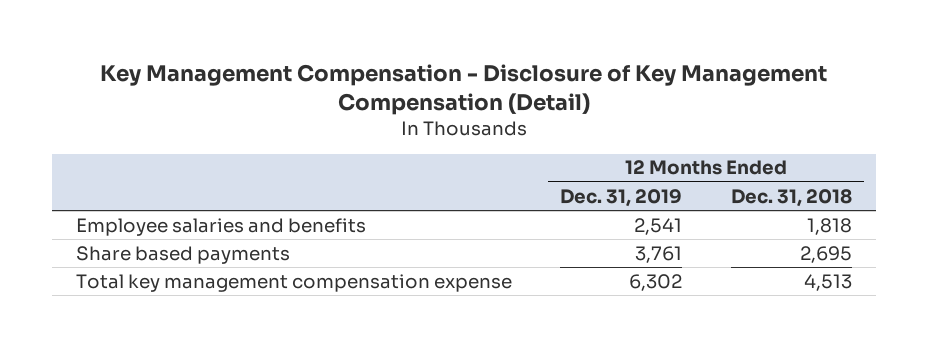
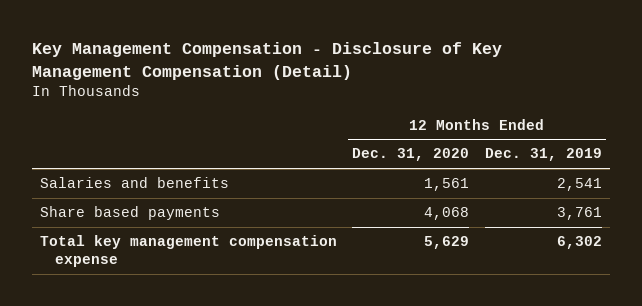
- | 12 Months Ended Dec. 31, 2019 | 12 Months Ended Dec. 31, 2018
+ | 12 Months Ended Dec. 31, 2020 | 12 Months Ended Dec. 31, 2019
- Employee salaries and benefits | 2,541 | 1,818
+ Salaries and benefits | 1,561 | 2,541

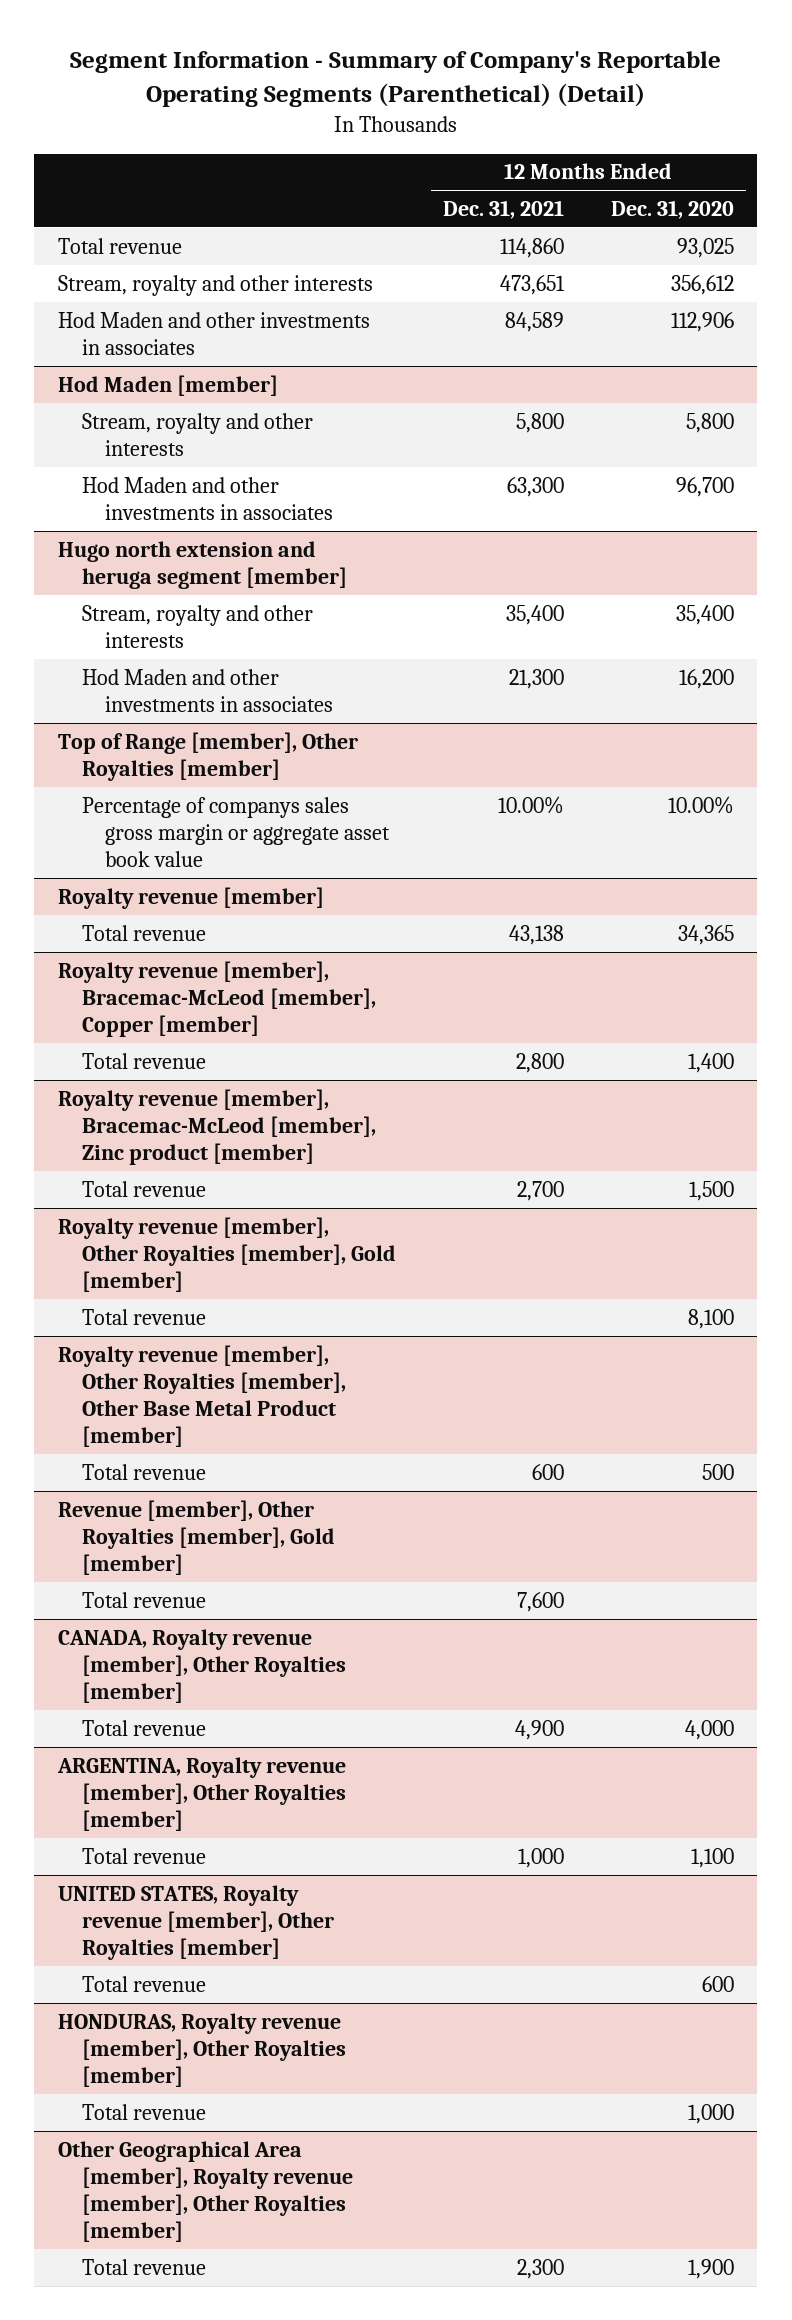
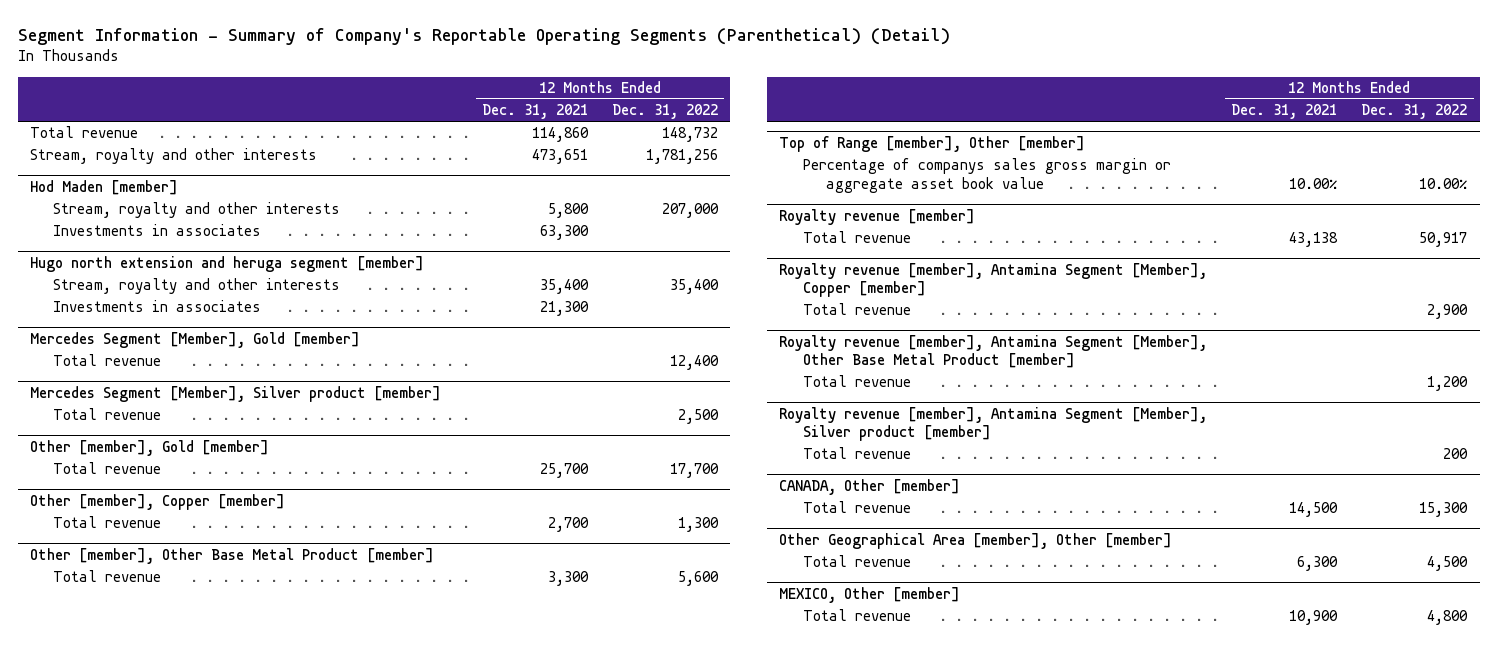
- | 12 Months Ended Dec. 31, 2021 | 12 Months Ended Dec. 31, 2020
+ | 12 Months Ended Dec. 31, 2021 | 12 Months Ended Dec. 31, 2022
- Hod Maden and other investments in associates | 84,589 | 112,906
@ Hod Maden [member]
- Hod Maden and other investments in associates | 63,300 | 96,700
+ Investments in associates | 63,300 |
@ Hugo north extension and heruga segment [member]
- Hod Maden and other investments in associates | 21,300 | 16,200
- Top of Range [member], Other Royalties [member]
@ Hugo north extension and heruga segment [member]
+ Investments in associates | 21,300 |
+ Mercedes Segment [Member], Gold [member]
+ Total revenue | | 12,400
+ Mercedes Segment [Member], Silver product [member]
+ Total revenue | | 2,500
+ Other [member], Gold [member]
+ Total revenue | 25,700 | 17,700
+ Other [member], Copper [member]
+ Total revenue | 2,700 | 1,300
+ Other [member], Other Base Metal Product [member]
+ Total revenue | 3,300 | 5,600
+ Top of Range [member], Other [member]
- Royalty revenue [member], Bracemac-McLeod [member], Copper [member]
- Total revenue | 2,800 | 1,400
- Royalty revenue [member], Bracemac-McLeod [member], Zinc product [member]
- Total revenue | 2,700 | 1,500
- Royalty revenue [member], Other Royalties [member], Gold [member]
+ Royalty revenue [member], Antamina Segment [Member], Copper [member]
- Royalty revenue [member], Other Royalties [member], Other Base Metal Product [member]
- Total revenue | 600 | 500
- Revenue [member], Other Royalties [member], Gold [member]
- Total revenue | 7,600 |
- CANADA, Royalty revenue [member], Other Royalties [member]
- Total revenue | 4,900 | 4,000
- ARGENTINA, Royalty revenue [member], Other Royalties [member]
- Total revenue | 1,000 | 1,100
- UNITED STATES, Royalty revenue [member], Other Royalties [member]
+ Royalty revenue [member], Antamina Segment [Member], Other Base Metal Product [member]
- HONDURAS, Royalty revenue [member], Other Royalties [member]
+ Royalty revenue [member], Antamina Segment [Member], Silver product [member]
- Other Geographical Area [member], Royalty revenue [member], Other Royalties [member]
- Total revenue | 2,300 | 1,900
+ CANADA, Other [member]
+ Total revenue | 14,500 | 15,300
+ Other Geographical Area [member], Other [member]
+ Total revenue | 6,300 | 4,500
+ MEXICO, Other [member]
+ Total revenue | 10,900 | 4,800

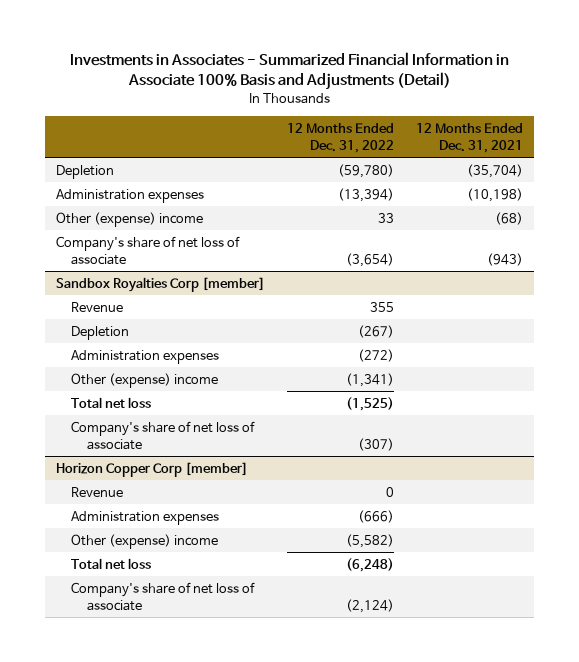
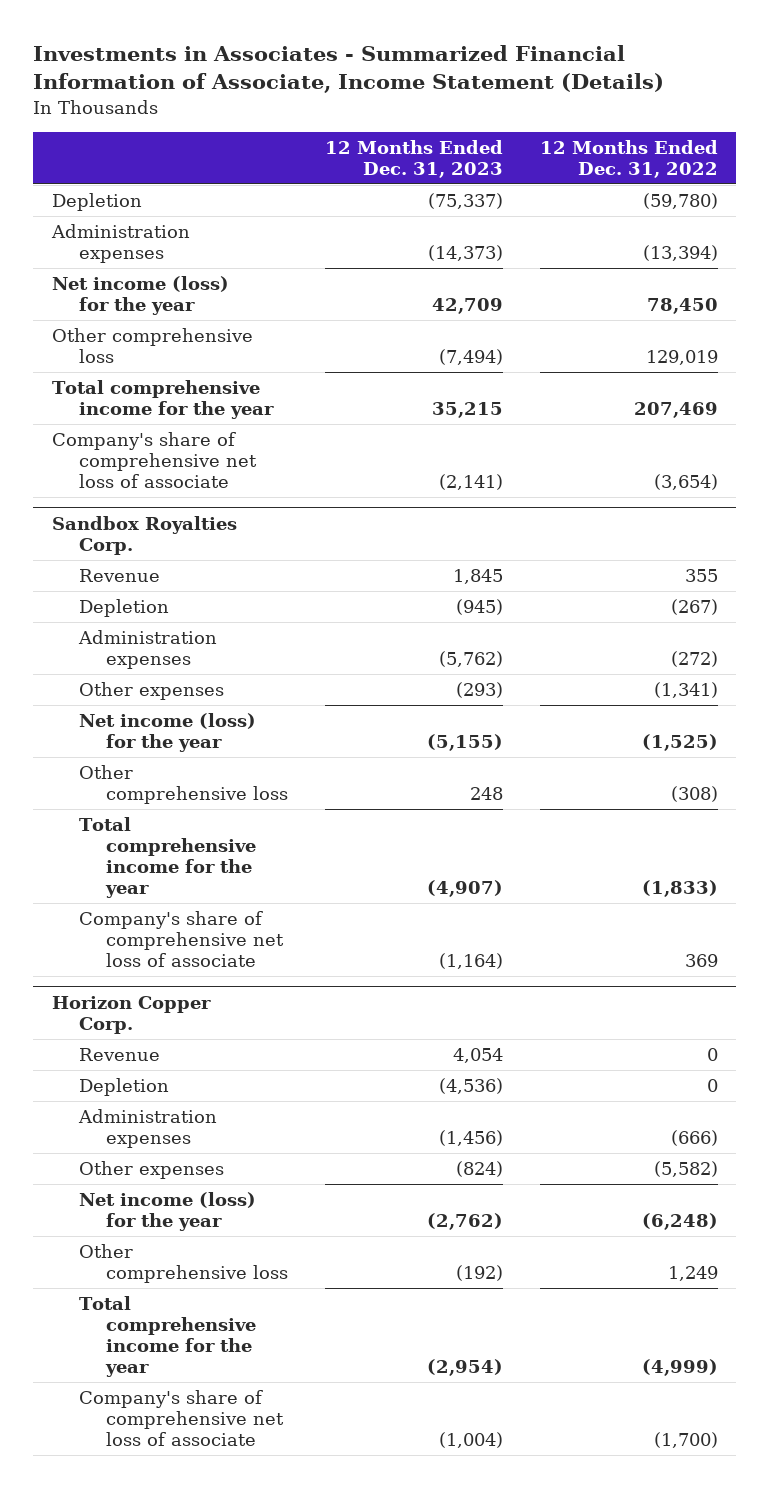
- Investments in Associates - Summarized Financial Information in Associate 100% Basis and Adjustments (Detail)
+ Investments in Associates - Summarized Financial Information of Associate, Income Statement (Details)
- | 12 Months Ended Dec. 31, 2022 | 12 Months Ended Dec. 31, 2021
+ | 12 Months Ended Dec. 31, 2023 | 12 Months Ended Dec. 31, 2022
- Other (expense) income | 33 | (68)
- Company's share of net loss of associate | (3,654) | (943)
- Sandbox Royalties Corp [member]
+ Net income (loss) for the year | 42,709 | 78,450
+ Other comprehensive loss | (7,494) | 129,019
+ Total comprehensive income for the year | 35,215 | 207,469
+ Company's share of comprehensive net loss of associate | (2,141) | (3,654)
+ Sandbox Royalties Corp.
- Other (expense) income | (1,341) |
- Total net loss | (1,525) |
- Company's share of net loss of associate | (307) |
- Horizon Copper Corp [member]
+ Other expenses | (293) | (1,341)
+ Net income (loss) for the year | (5,155) | (1,525)
+ Other comprehensive loss | 248 | (308)
+ Total comprehensive income for the year | (4,907) | (1,833)
+ Company's share of comprehensive net loss of associate | (1,164) | 369
+ Horizon Copper Corp.
+ Depletion | (4,536) | 0
- Other (expense) income | (5,582) |
- Total net loss | (6,248) |
- Company's share of net loss of associate | (2,124) |
+ Other expenses | (824) | (5,582)
+ Net income (loss) for the year | (2,762) | (6,248)
+ Other comprehensive loss | (192) | 1,249
+ Total comprehensive income for the year | (2,954) | (4,999)
+ Company's share of comprehensive net loss of associate | (1,004) | (1,700)

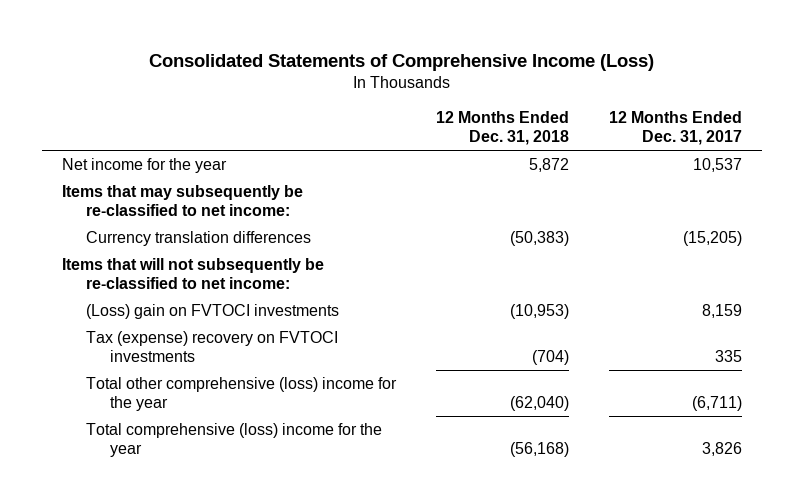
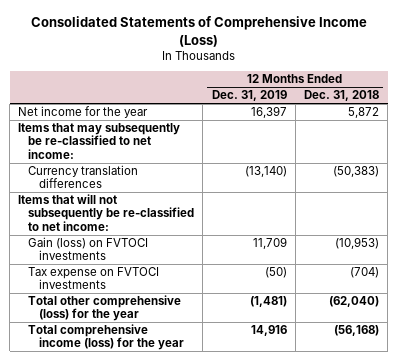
- | 12 Months Ended Dec. 31, 2018 | 12 Months Ended Dec. 31, 2017
+ | 12 Months Ended Dec. 31, 2019 | 12 Months Ended Dec. 31, 2018
- (Loss) gain on FVTOCI investments | (10,953) | 8,159
- Tax (expense) recovery on FVTOCI investments | (704) | 335
- Total other comprehensive (loss) income for the year | (62,040) | (6,711)
- Total comprehensive (loss) income for the year | (56,168) | 3,826
+ Gain (loss) on FVTOCI investments | 11,709 | (10,953)
+ Tax expense on FVTOCI investments | (50) | (704)
+ Total other comprehensive (loss) for the year | (1,481) | (62,040)
+ Total comprehensive income (loss) for the year | 14,916 | (56,168)

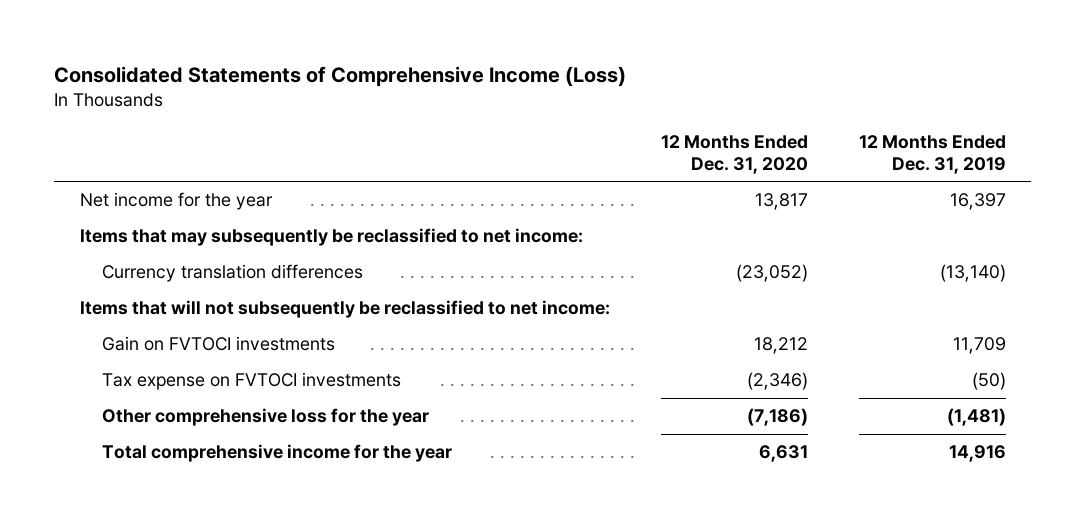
- | 12 Months Ended Dec. 31, 2019 | 12 Months Ended Dec. 31, 2018
+ | 12 Months Ended Dec. 31, 2020 | 12 Months Ended Dec. 31, 2019
- Items that may subsequently be re-classified to net income:
+ Items that may subsequently be reclassified to net income:
- Items that will not subsequently be re-classified to net income:
- Gain (loss) on FVTOCI investments | 11,709 | (10,953)
+ Items that will not subsequently be reclassified to net income:
+ Gain on FVTOCI investments | 18,212 | 11,709
- Total other comprehensive (loss) for the year | (1,481) | (62,040)
- Total comprehensive income (loss) for the year | 14,916 | (56,168)
+ Other comprehensive loss for the year | (7,186) | (1,481)
+ Total comprehensive income for the year | 6,631 | 14,916

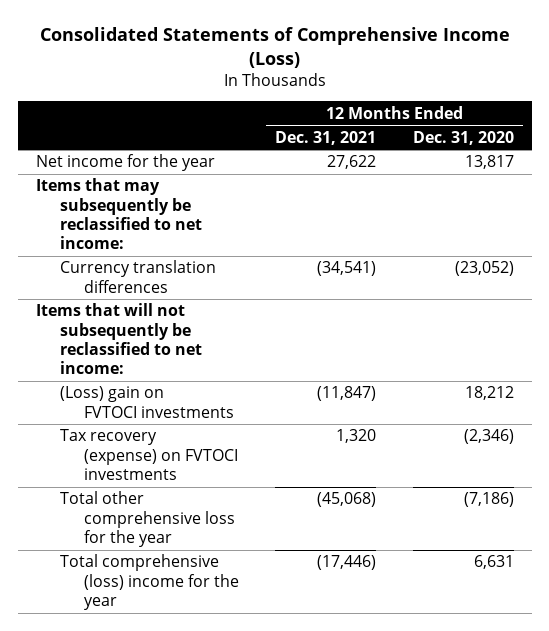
- | 12 Months Ended Dec. 31, 2020 | 12 Months Ended Dec. 31, 2019
+ | 12 Months Ended Dec. 31, 2021 | 12 Months Ended Dec. 31, 2020
- Gain on FVTOCI investments | 18,212 | 11,709
- Tax expense on FVTOCI investments | (2,346) | (50)
- Other comprehensive loss for the year | (7,186) | (1,481)
- Total comprehensive income for the year | 6,631 | 14,916
+ (Loss) gain on FVTOCI investments | (11,847) | 18,212
+ Tax recovery (expense) on FVTOCI investments | 1,320 | (2,346)
+ Total other comprehensive loss for the year | (45,068) | (7,186)
+ Total comprehensive (loss) income for the year | (17,446) | 6,631

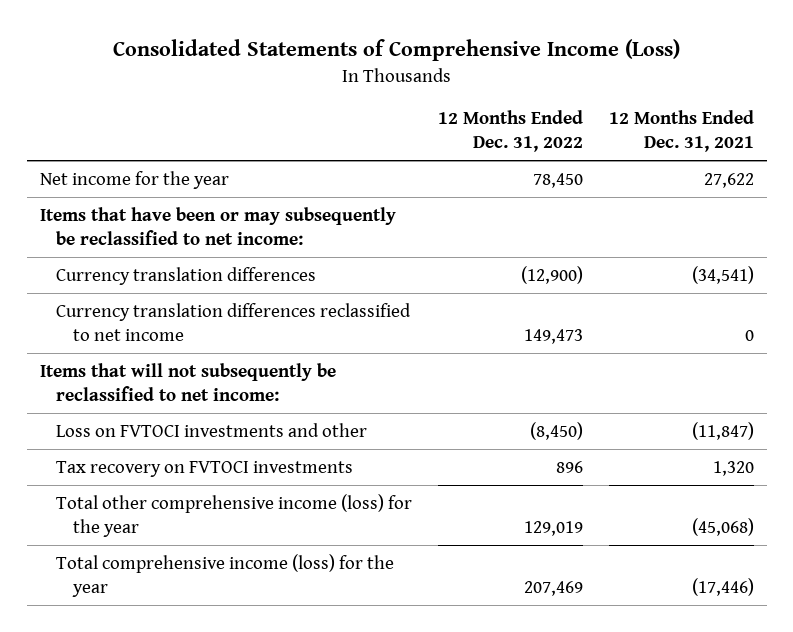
- | 12 Months Ended Dec. 31, 2021 | 12 Months Ended Dec. 31, 2020
+ | 12 Months Ended Dec. 31, 2022 | 12 Months Ended Dec. 31, 2021
- Items that may subsequently be reclassified to net income:
+ Items that have been or may subsequently be reclassified to net income:
+ Currency translation differences reclassified to net income | 149,473 | 0
- (Loss) gain on FVTOCI investments | (11,847) | 18,212
- Tax recovery (expense) on FVTOCI investments | 1,320 | (2,346)
- Total other comprehensive loss for the year | (45,068) | (7,186)
- Total comprehensive (loss) income for the year | (17,446) | 6,631
+ Loss on FVTOCI investments and other | (8,450) | (11,847)
+ Tax recovery on FVTOCI investments | 896 | 1,320
+ Total other comprehensive income (loss) for the year | 129,019 | (45,068)
+ Total comprehensive income (loss) for the year | 207,469 | (17,446)

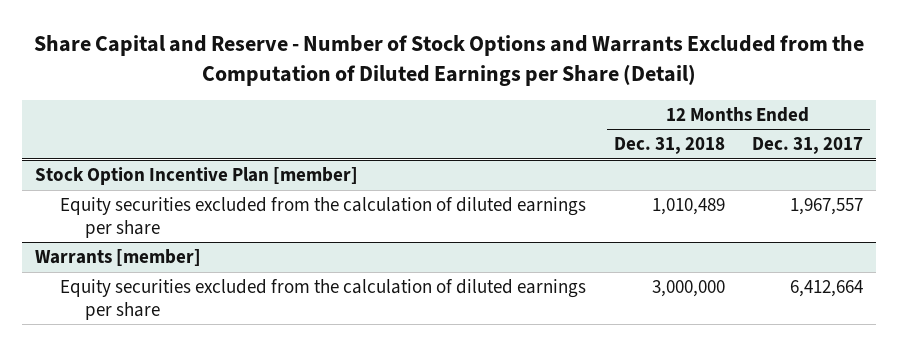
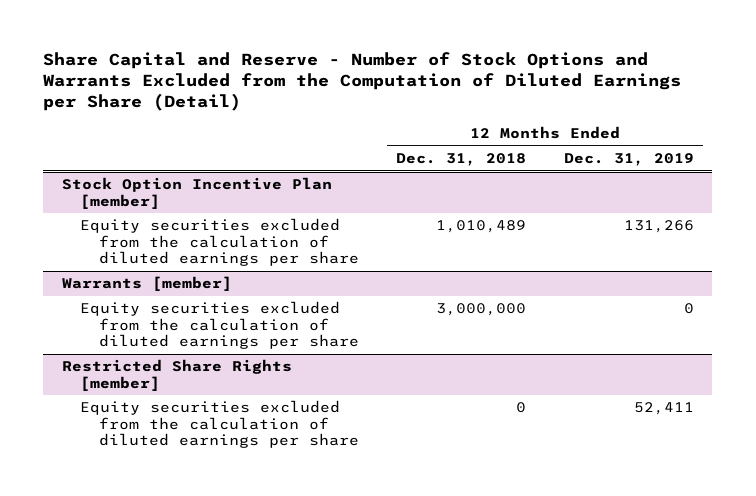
- | 12 Months Ended Dec. 31, 2018 | 12 Months Ended Dec. 31, 2017
+ | 12 Months Ended Dec. 31, 2018 | 12 Months Ended Dec. 31, 2019
+ Restricted Share Rights [member]
+ Equity securities excluded from the calculation of diluted earnings per share | 0 | 52,411

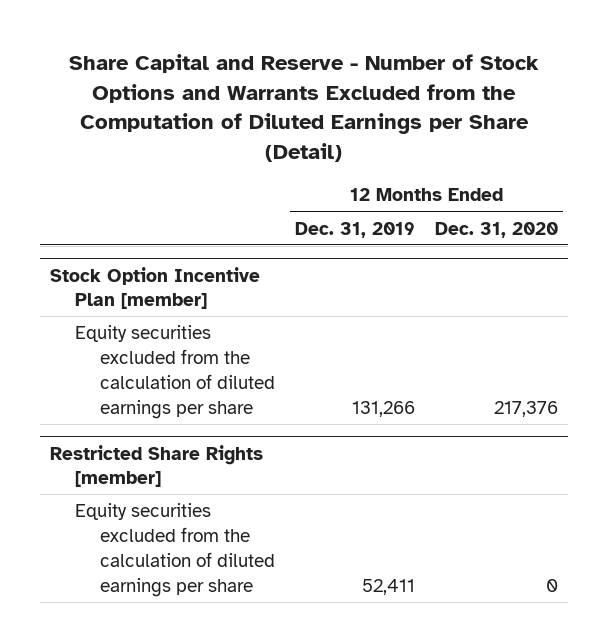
- | 12 Months Ended Dec. 31, 2018 | 12 Months Ended Dec. 31, 2019
+ | 12 Months Ended Dec. 31, 2019 | 12 Months Ended Dec. 31, 2020
- Warrants [member]
- Equity securities excluded from the calculation of diluted earnings per share | 3,000,000 | 0

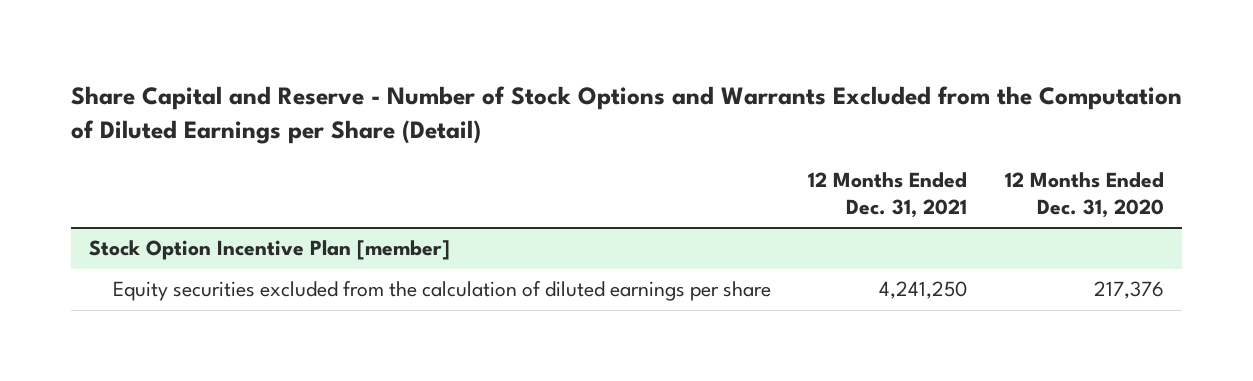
- | 12 Months Ended Dec. 31, 2019 | 12 Months Ended Dec. 31, 2020
+ | 12 Months Ended Dec. 31, 2021 | 12 Months Ended Dec. 31, 2020
- Restricted Share Rights [member]
- Equity securities excluded from the calculation of diluted earnings per share | 52,411 | 0

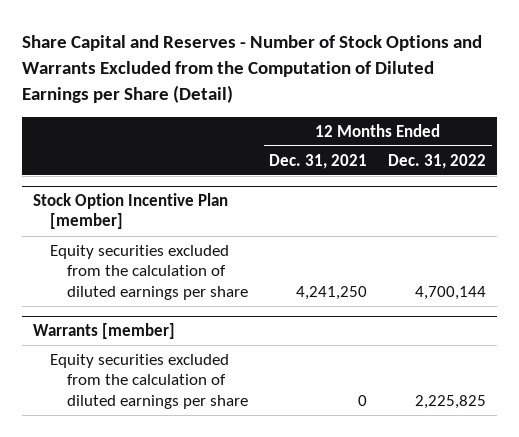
- Share Capital and Reserve - Number of Stock Options and Warrants Excluded from the Computation of Diluted Earnings per Share (Detail)
+ Share Capital and Reserves - Number of Stock Options and Warrants Excluded from the Computation of Diluted Earnings per Share (Detail)
- | 12 Months Ended Dec. 31, 2021 | 12 Months Ended Dec. 31, 2020
+ | 12 Months Ended Dec. 31, 2021 | 12 Months Ended Dec. 31, 2022
+ Warrants [member]
+ Equity securities excluded from the calculation of diluted earnings per share | 0 | 2,225,825

